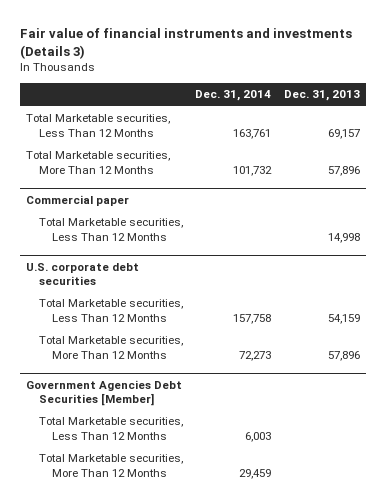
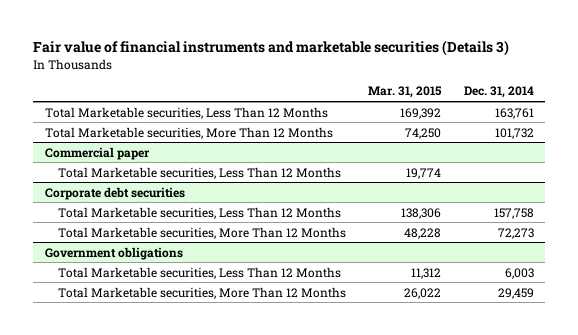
- Fair value of financial instruments and investments (Details 3)
+ Fair value of financial instruments and marketable securities (Details 3)
- | Dec. 31, 2014 | Dec. 31, 2013
+ | Mar. 31, 2015 | Dec. 31, 2014
- U.S. corporate debt securities
+ Corporate debt securities
- Government Agencies Debt Securities [Member]
+ Government obligations

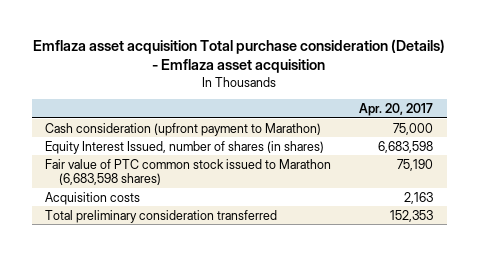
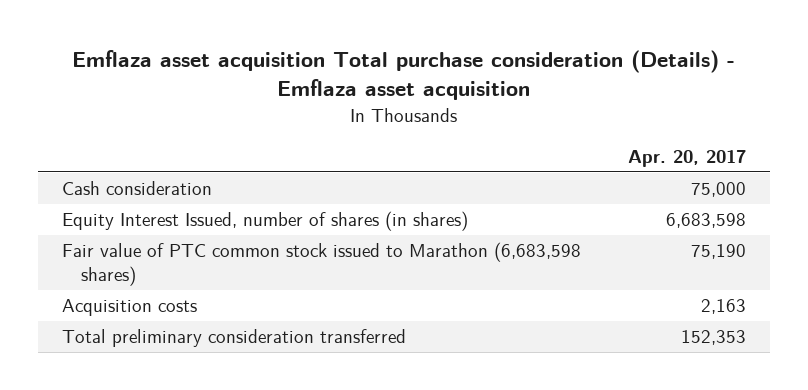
- Cash consideration (upfront payment to Marathon) | 75,000
+ Cash consideration | 75,000

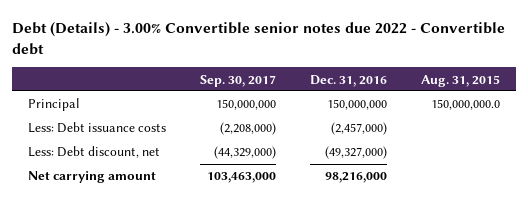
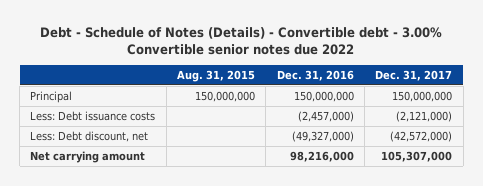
- Debt (Details) - 3.00% Convertible senior notes due 2022 - Convertible debt
+ Debt - Schedule of Notes (Details) - Convertible debt - 3.00% Convertible senior notes due 2022
- | Sep. 30, 2017 | Dec. 31, 2016 | Aug. 31, 2015
+ | Aug. 31, 2015 | Dec. 31, 2016 | Dec. 31, 2017
- Principal | 150,000,000 | 150,000,000 | 150,000,000.0
+ Principal | 150,000,000 | 150,000,000 | 150,000,000

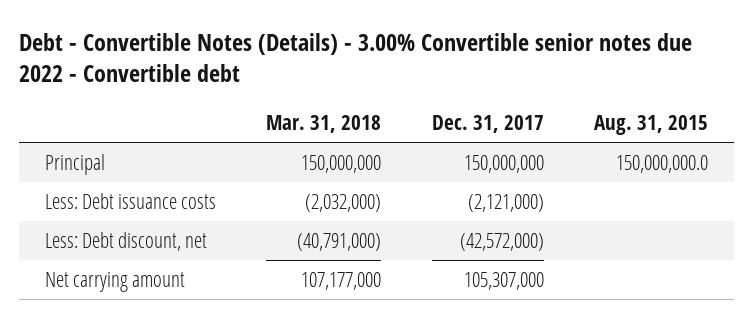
- Debt - Schedule of Notes (Details) - Convertible debt - 3.00% Convertible senior notes due 2022
+ Debt - Convertible Notes (Details) - 3.00% Convertible senior notes due 2022 - Convertible debt
- | Aug. 31, 2015 | Dec. 31, 2016 | Dec. 31, 2017
+ | Mar. 31, 2018 | Dec. 31, 2017 | Aug. 31, 2015
- Principal | 150,000,000 | 150,000,000 | 150,000,000
+ Principal | 150,000,000 | 150,000,000 | 150,000,000.0

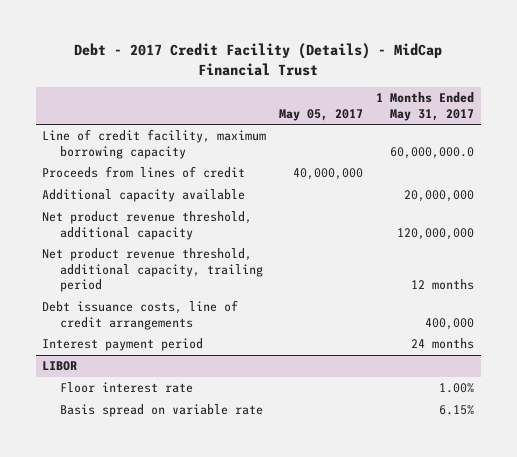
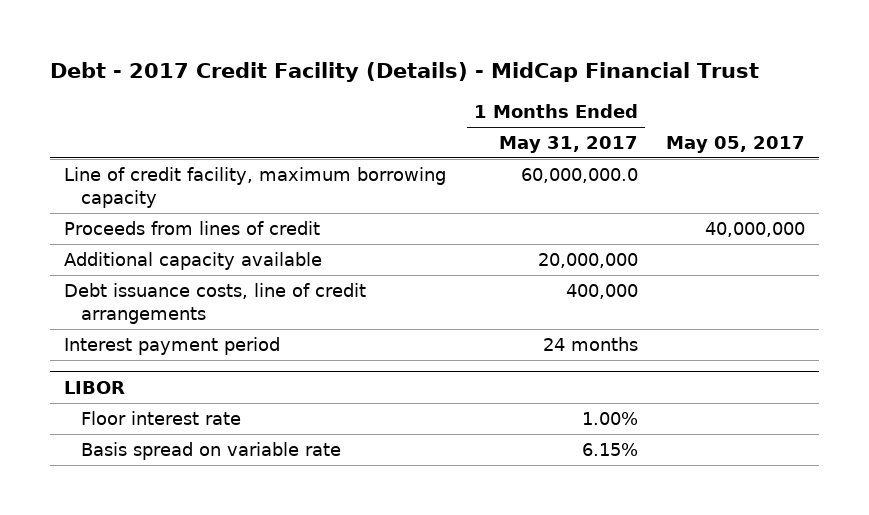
- | May 05, 2017 | 1 Months Ended May 31, 2017
+ | 1 Months Ended May 31, 2017 | May 05, 2017
- Net product revenue threshold, additional capacity | | 120,000,000
- Net product revenue threshold, additional capacity, trailing period | | 12 months

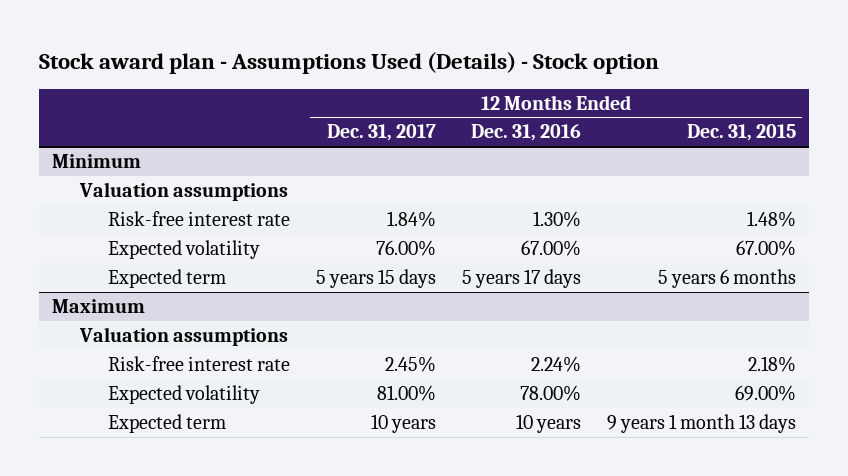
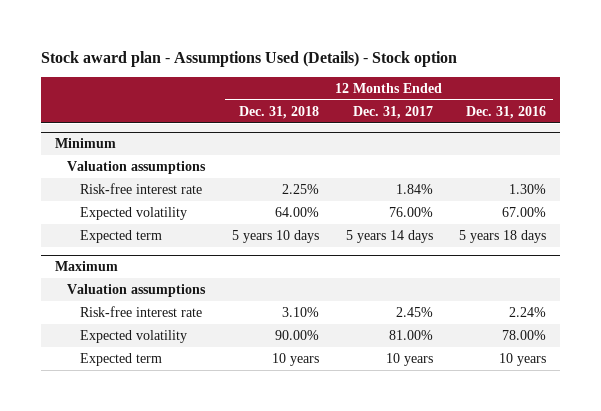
- | 12 Months Ended Dec. 31, 2017 | 12 Months Ended Dec. 31, 2016 | 12 Months Ended Dec. 31, 2015
+ | 12 Months Ended Dec. 31, 2018 | 12 Months Ended Dec. 31, 2017 | 12 Months Ended Dec. 31, 2016
@ Minimum
- Expected term | 5 years 15 days | 5 years 17 days | 5 years 6 months
+ Expected term | 5 years 10 days | 5 years 14 days | 5 years 18 days

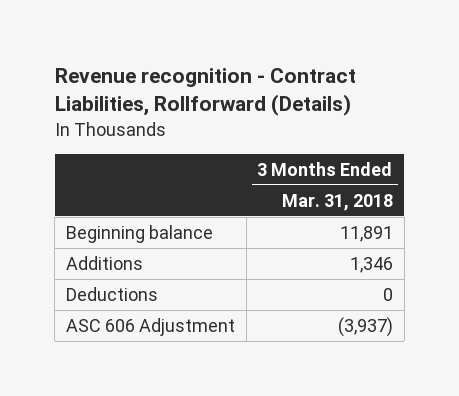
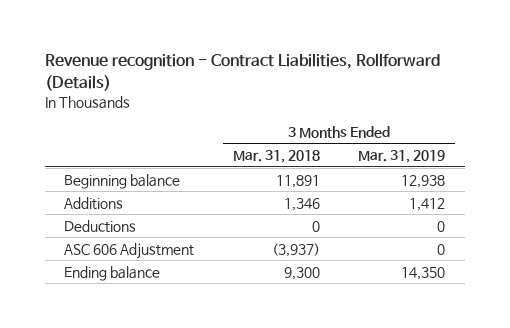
- | 3 Months Ended Mar. 31, 2018
+ | 3 Months Ended Mar. 31, 2018 | 3 Months Ended Mar. 31, 2019
+ Ending balance | 9,300 | 14,350

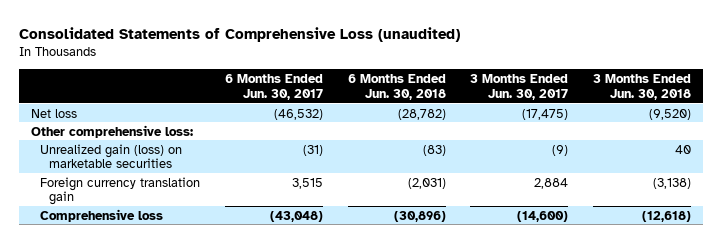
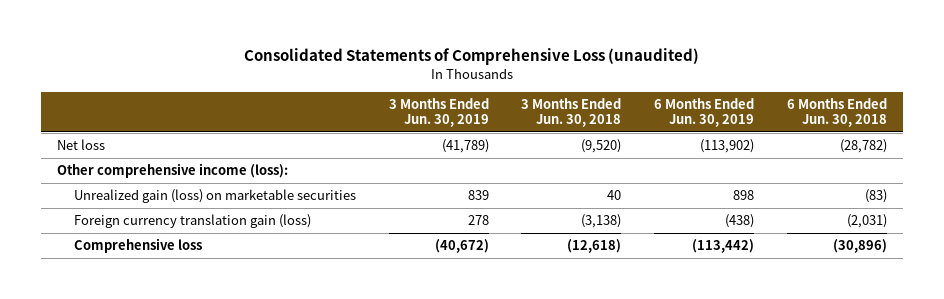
- | 6 Months Ended Jun. 30, 2017 | 6 Months Ended Jun. 30, 2018 | 3 Months Ended Jun. 30, 2017 | 3 Months Ended Jun. 30, 2018
+ | 3 Months Ended Jun. 30, 2019 | 3 Months Ended Jun. 30, 2018 | 6 Months Ended Jun. 30, 2019 | 6 Months Ended Jun. 30, 2018
- Other comprehensive loss:
+ Other comprehensive income (loss):
- Foreign currency translation gain | 3,515 | (2,031) | 2,884 | (3,138)
+ Foreign currency translation gain (loss) | 278 | (3,138) | (438) | (2,031)

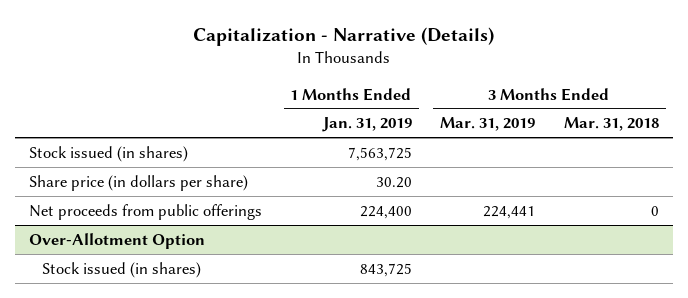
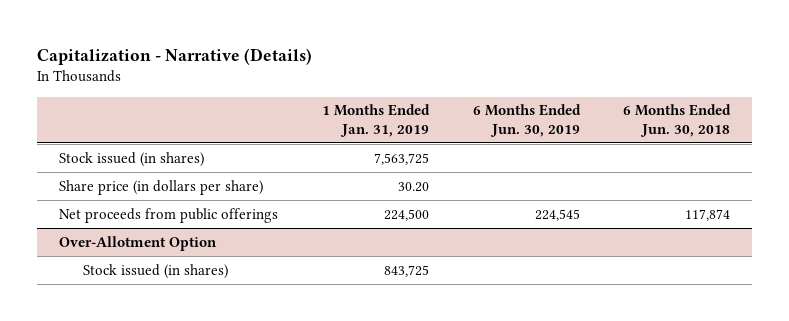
- | 1 Months Ended Jan. 31, 2019 | 3 Months Ended Mar. 31, 2019 | 3 Months Ended Mar. 31, 2018
+ | 1 Months Ended Jan. 31, 2019 | 6 Months Ended Jun. 30, 2019 | 6 Months Ended Jun. 30, 2018
- Net proceeds from public offerings | 224,400 | 224,441 | 0
+ Net proceeds from public offerings | 224,500 | 224,545 | 117,874

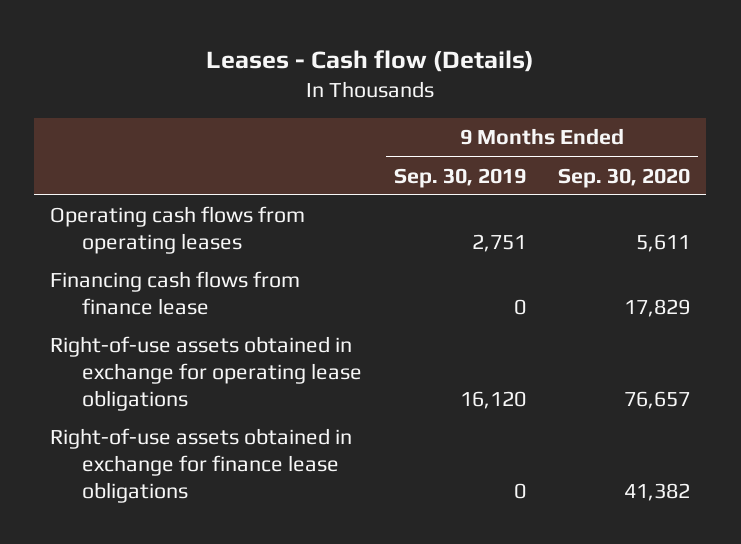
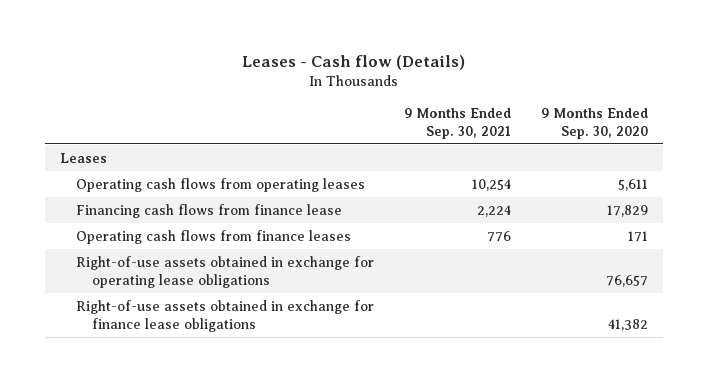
- | 9 Months Ended Sep. 30, 2019 | 9 Months Ended Sep. 30, 2020
+ | 9 Months Ended Sep. 30, 2021 | 9 Months Ended Sep. 30, 2020
+ Leases
+ Operating cash flows from finance leases | 776 | 171

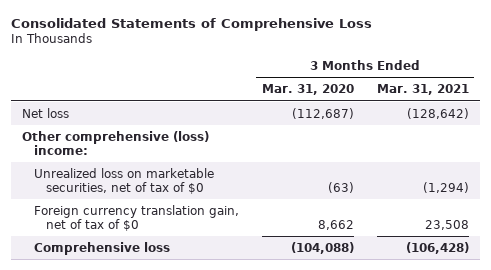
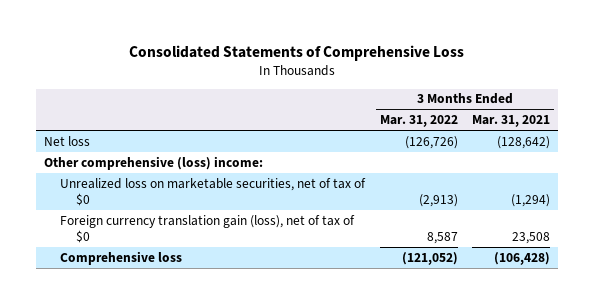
- | 3 Months Ended Mar. 31, 2020 | 3 Months Ended Mar. 31, 2021
+ | 3 Months Ended Mar. 31, 2022 | 3 Months Ended Mar. 31, 2021
- Foreign currency translation gain, net of tax of $0 | 8,662 | 23,508
+ Foreign currency translation gain (loss), net of tax of $0 | 8,587 | 23,508

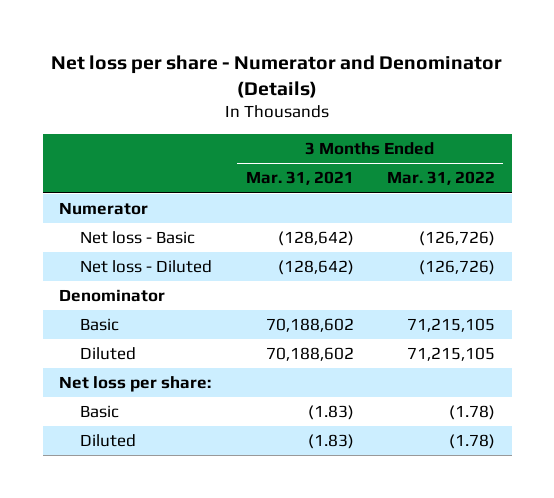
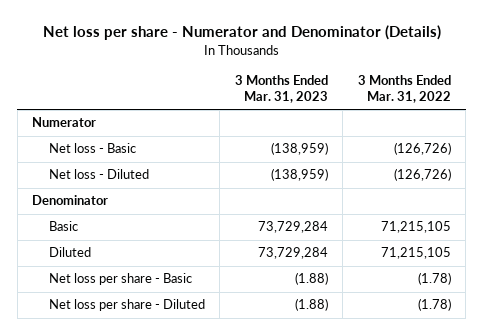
- | 3 Months Ended Mar. 31, 2021 | 3 Months Ended Mar. 31, 2022
+ | 3 Months Ended Mar. 31, 2023 | 3 Months Ended Mar. 31, 2022
- Net loss per share:
- Basic | (1.83) | (1.78)
- Diluted | (1.83) | (1.78)
+ Net loss per share - Basic | (1.88) | (1.78)
+ Net loss per share - Diluted | (1.88) | (1.78)

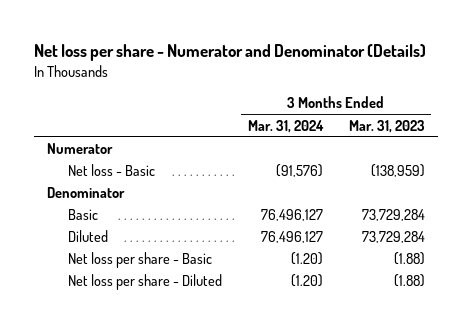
- | 3 Months Ended Mar. 31, 2023 | 3 Months Ended Mar. 31, 2022
+ | 3 Months Ended Mar. 31, 2024 | 3 Months Ended Mar. 31, 2023
- Net loss - Diluted | (138,959) | (126,726)

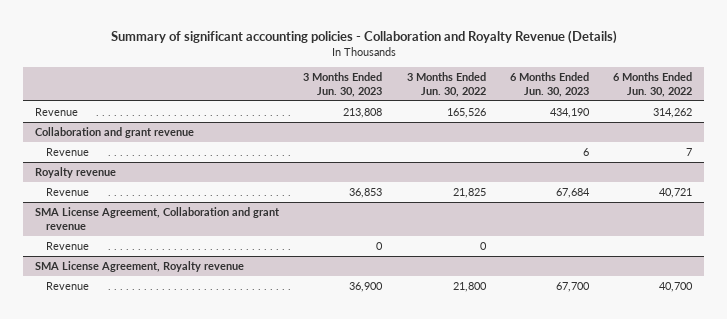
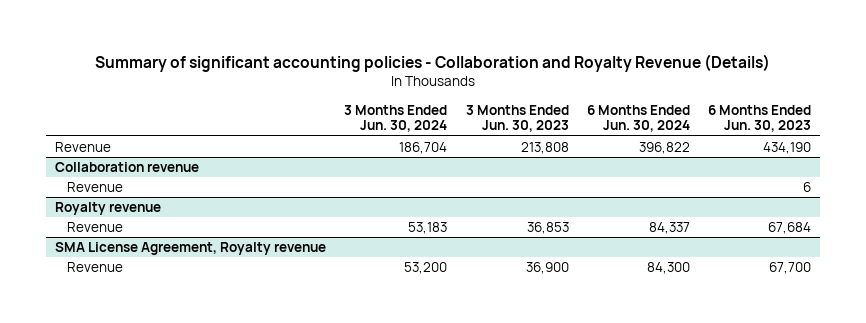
- | 3 Months Ended Jun. 30, 2023 | 3 Months Ended Jun. 30, 2022 | 6 Months Ended Jun. 30, 2023 | 6 Months Ended Jun. 30, 2022
+ | 3 Months Ended Jun. 30, 2024 | 3 Months Ended Jun. 30, 2023 | 6 Months Ended Jun. 30, 2024 | 6 Months Ended Jun. 30, 2023
- Collaboration and grant revenue
+ Collaboration revenue
- SMA License Agreement, Collaboration and grant revenue
- Revenue | 0 | 0 | |

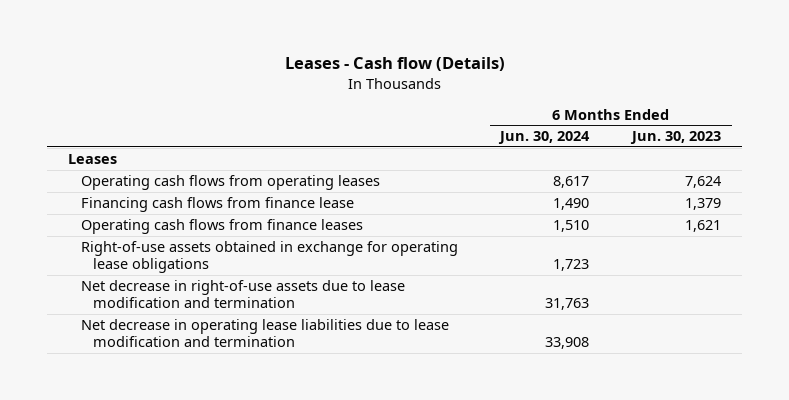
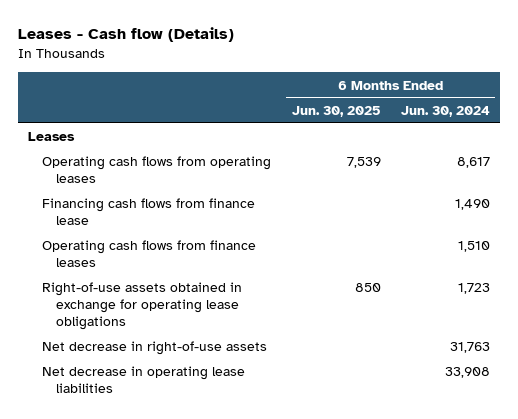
- | 6 Months Ended Jun. 30, 2024 | 6 Months Ended Jun. 30, 2023
+ | 6 Months Ended Jun. 30, 2025 | 6 Months Ended Jun. 30, 2024
- Net decrease in right-of-use assets due to lease modification and termination | 31,763 |
- Net decrease in operating lease liabilities due to lease modification and termination | 33,908 |
+ Net decrease in right-of-use assets | | 31,763
+ Net decrease in operating lease liabilities | | 33,908

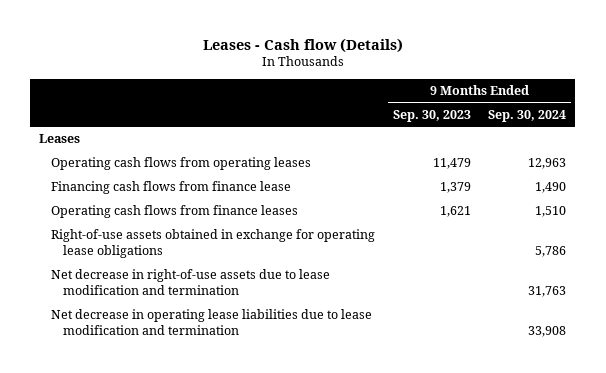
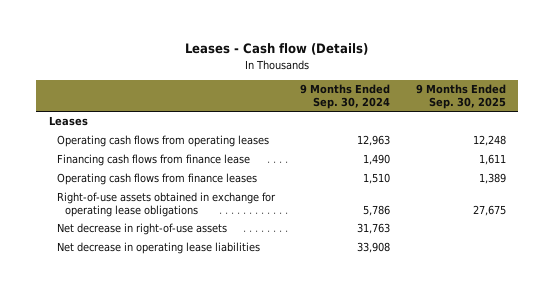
- | 9 Months Ended Sep. 30, 2023 | 9 Months Ended Sep. 30, 2024
+ | 9 Months Ended Sep. 30, 2024 | 9 Months Ended Sep. 30, 2025
- Net decrease in right-of-use assets due to lease modification and termination | | 31,763
- Net decrease in operating lease liabilities due to lease modification and termination | | 33,908
+ Net decrease in right-of-use assets | 31,763 |
+ Net decrease in operating lease liabilities | 33,908 |

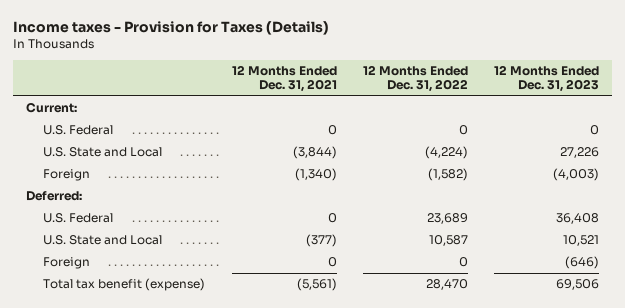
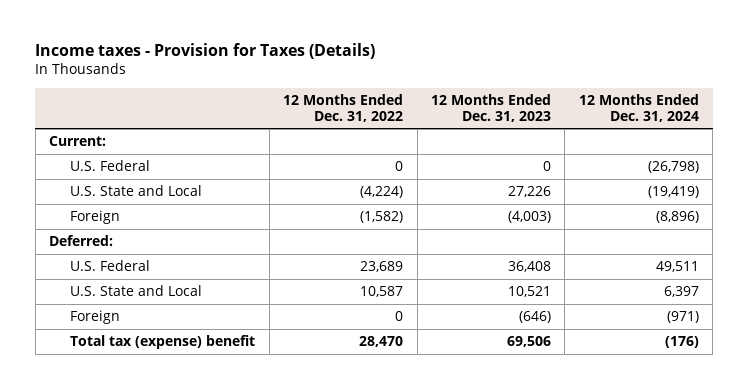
- | 12 Months Ended Dec. 31, 2021 | 12 Months Ended Dec. 31, 2022 | 12 Months Ended Dec. 31, 2023
+ | 12 Months Ended Dec. 31, 2022 | 12 Months Ended Dec. 31, 2023 | 12 Months Ended Dec. 31, 2024
- Total tax benefit (expense) | (5,561) | 28,470 | 69,506
+ Total tax (expense) benefit | 28,470 | 69,506 | (176)

